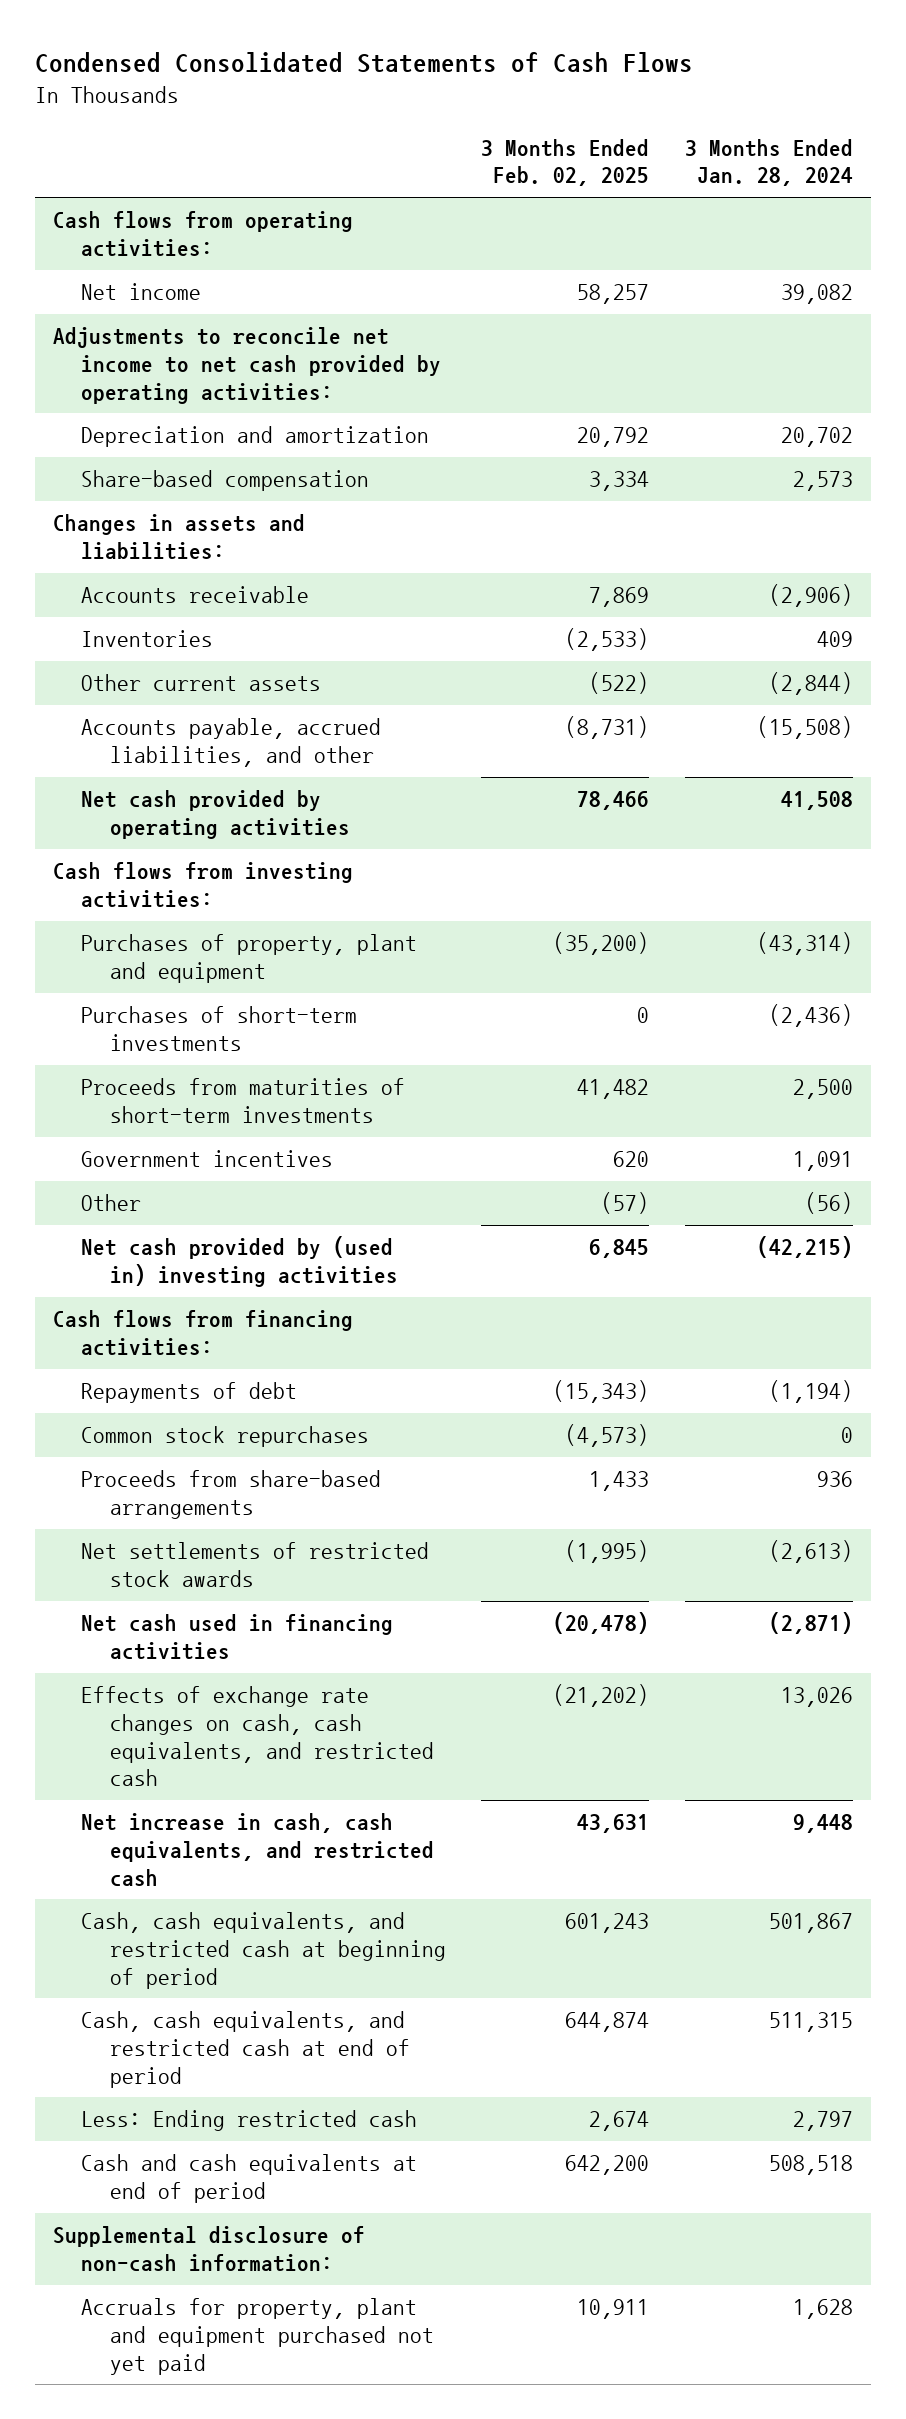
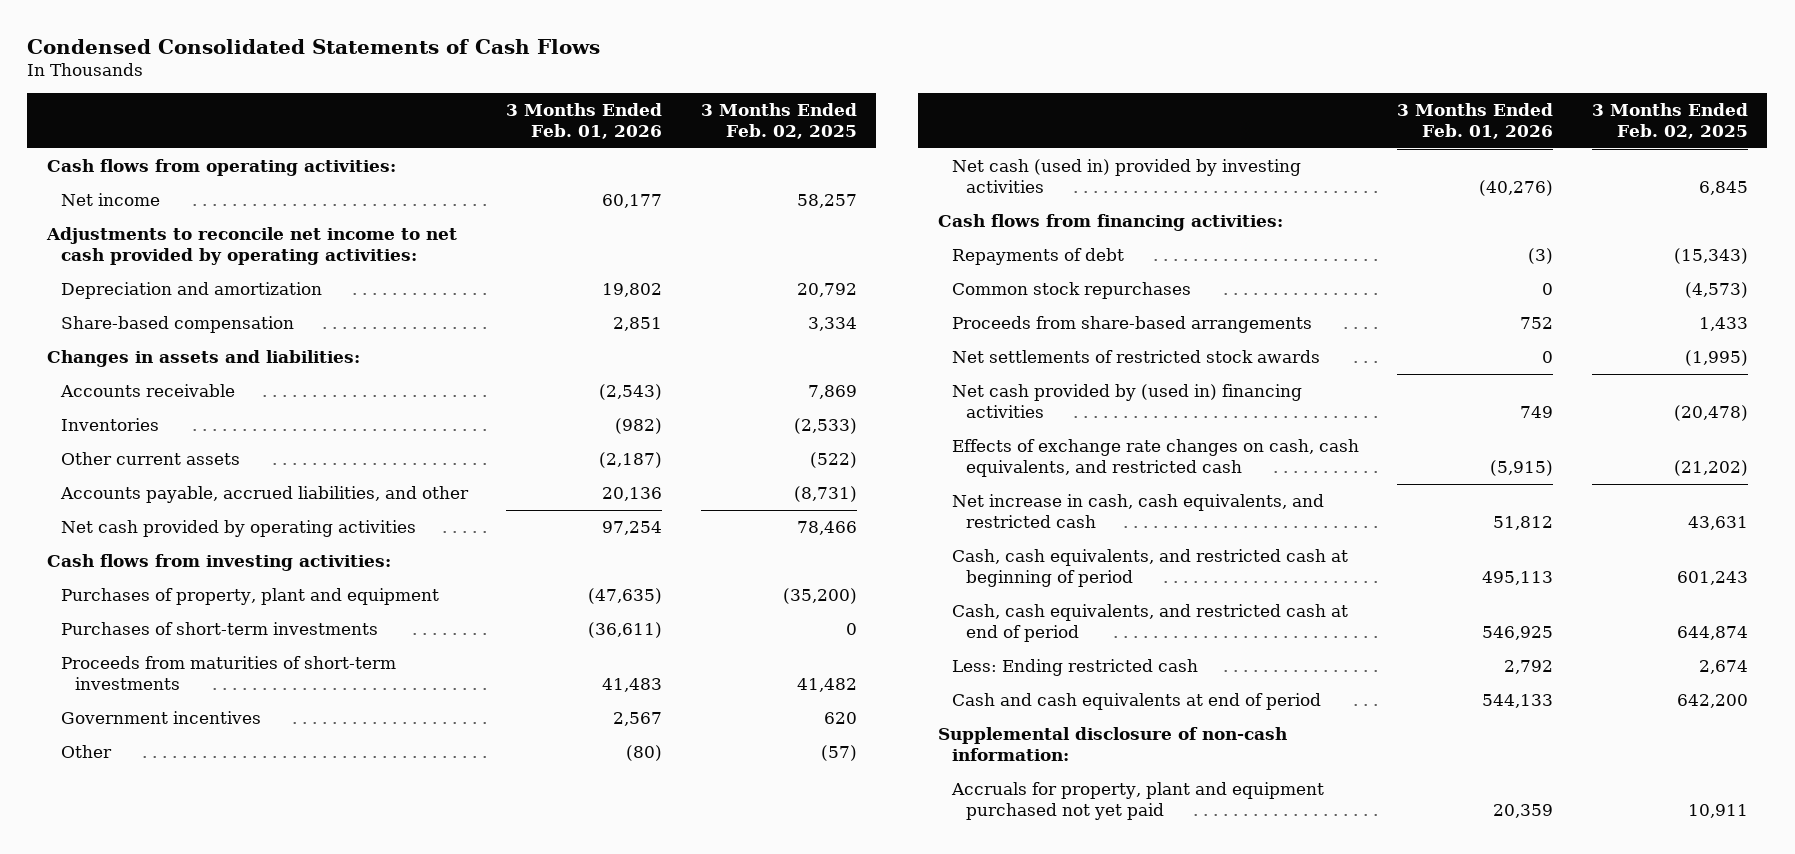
- | 3 Months Ended Feb. 02, 2025 | 3 Months Ended Jan. 28, 2024
+ | 3 Months Ended Feb. 01, 2026 | 3 Months Ended Feb. 02, 2025
- Net cash provided by (used in) investing activities | 6,845 | (42,215)
+ Net cash (used in) provided by investing activities | (40,276) | 6,845
- Net cash used in financing activities | (20,478) | (2,871)
+ Net cash provided by (used in) financing activities | 749 | (20,478)

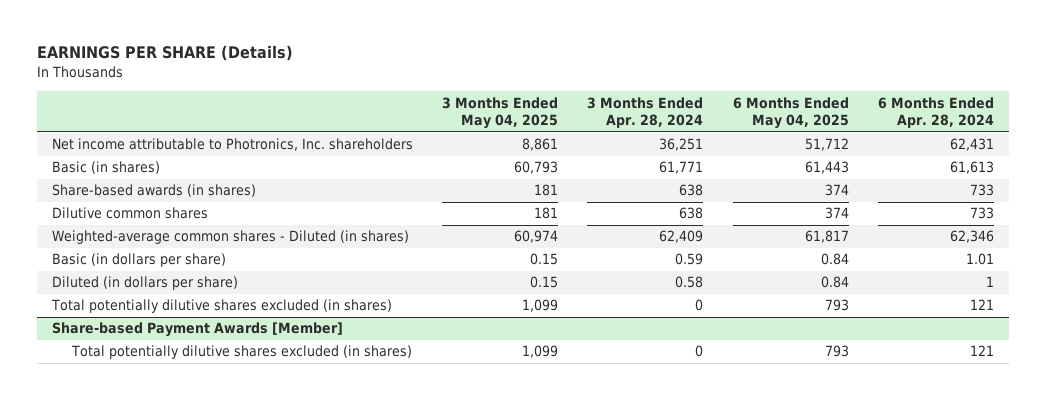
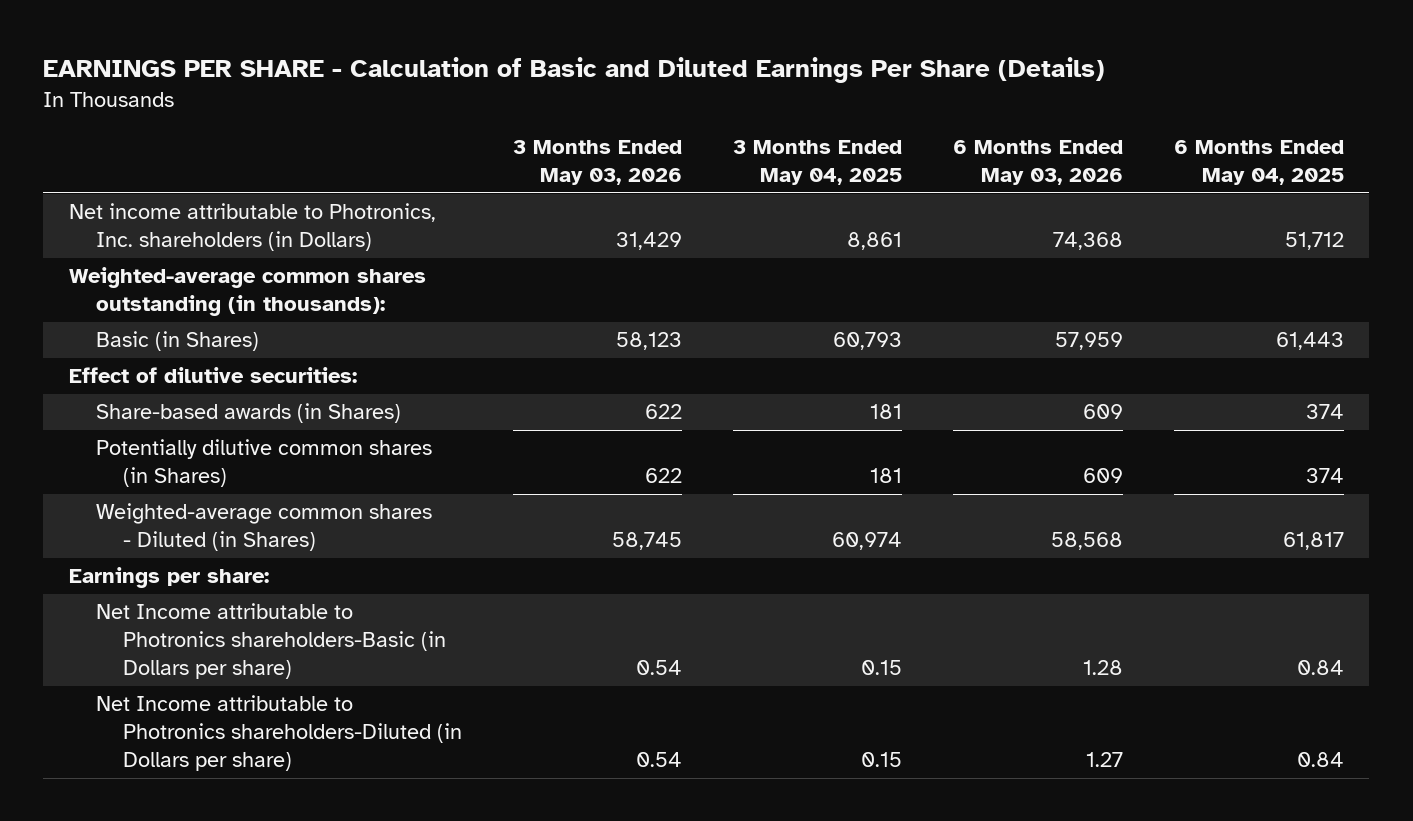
- EARNINGS PER SHARE (Details)
+ EARNINGS PER SHARE - Calculation of Basic and Diluted Earnings Per Share (Details)
- | 3 Months Ended May 04, 2025 | 3 Months Ended Apr. 28, 2024 | 6 Months Ended May 04, 2025 | 6 Months Ended Apr. 28, 2024
+ | 3 Months Ended May 03, 2026 | 3 Months Ended May 04, 2025 | 6 Months Ended May 03, 2026 | 6 Months Ended May 04, 2025
- Net income attributable to Photronics, Inc. shareholders | 8,861 | 36,251 | 51,712 | 62,431
- Basic (in shares) | 60,793 | 61,771 | 61,443 | 61,613
- Share-based awards (in shares) | 181 | 638 | 374 | 733
- Dilutive common shares | 181 | 638 | 374 | 733
- Weighted-average common shares - Diluted (in shares) | 60,974 | 62,409 | 61,817 | 62,346
- Basic (in dollars per share) | 0.15 | 0.59 | 0.84 | 1.01
- Diluted (in dollars per share) | 0.15 | 0.58 | 0.84 | 1
- Total potentially dilutive shares excluded (in shares) | 1,099 | 0 | 793 | 121
- Share-based Payment Awards [Member]
- Total potentially dilutive shares excluded (in shares) | 1,099 | 0 | 793 | 121
+ Net income attributable to Photronics, Inc. shareholders (in Dollars) | 31,429 | 8,861 | 74,368 | 51,712
+ Weighted-average common shares outstanding (in thousands):
+ Basic (in Shares) | 58,123 | 60,793 | 57,959 | 61,443
+ Effect of dilutive securities:
+ Share-based awards (in Shares) | 622 | 181 | 609 | 374
+ Potentially dilutive common shares (in Shares) | 622 | 181 | 609 | 374
+ Weighted-average common shares - Diluted (in Shares) | 58,745 | 60,974 | 58,568 | 61,817
+ Earnings per share:
+ Net Income attributable to Photronics shareholders-Basic (in Dollars per share) | 0.54 | 0.15 | 1.28 | 0.84
+ Net Income attributable to Photronics shareholders-Diluted (in Dollars per share) | 0.54 | 0.15 | 1.27 | 0.84

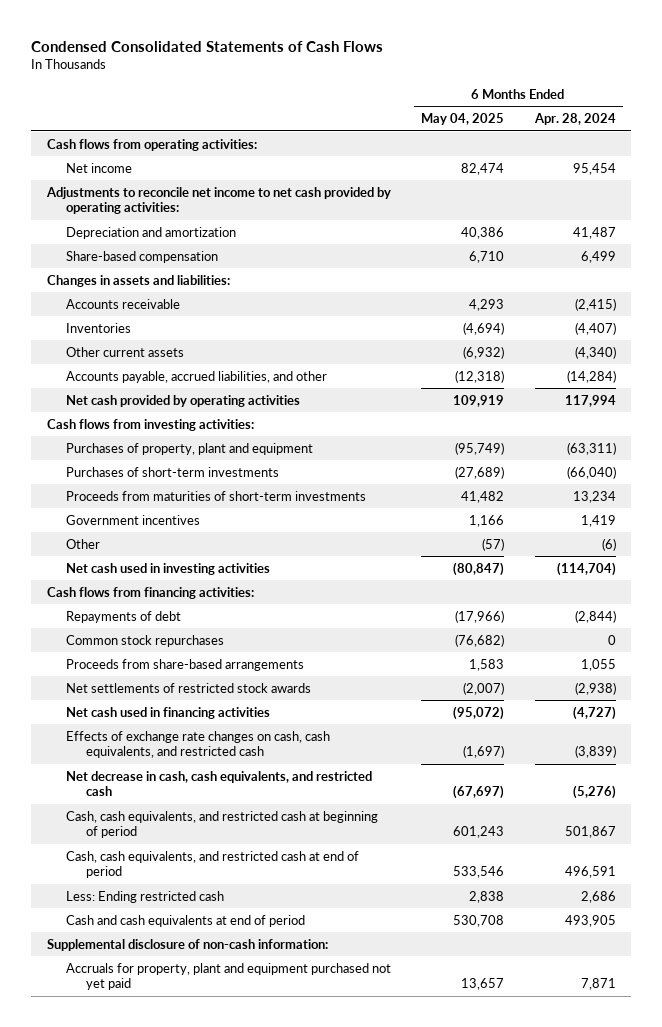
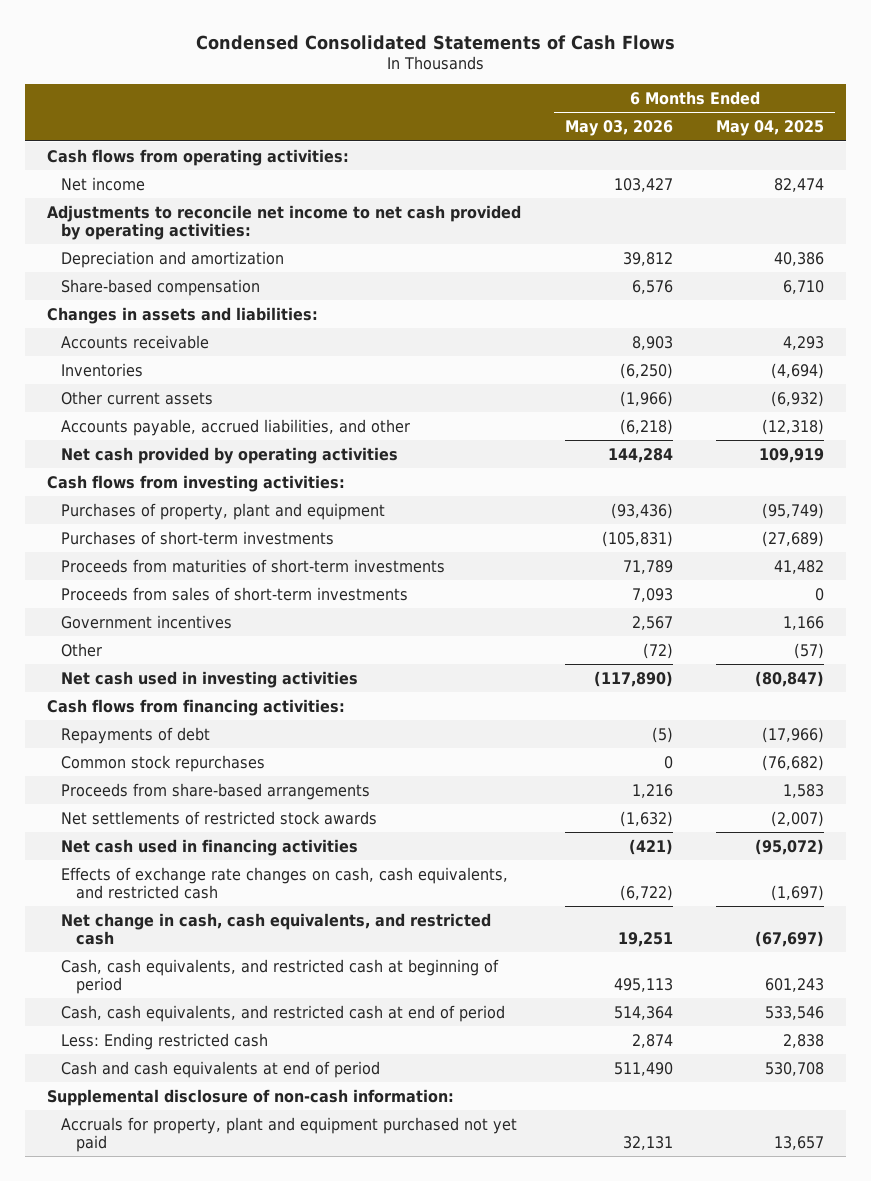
- | 6 Months Ended May 04, 2025 | 6 Months Ended Apr. 28, 2024
+ | 6 Months Ended May 03, 2026 | 6 Months Ended May 04, 2025
+ Proceeds from sales of short-term investments | 7,093 | 0
- Net decrease in cash, cash equivalents, and restricted cash | (67,697) | (5,276)
+ Net change in cash, cash equivalents, and restricted cash | 19,251 | (67,697)

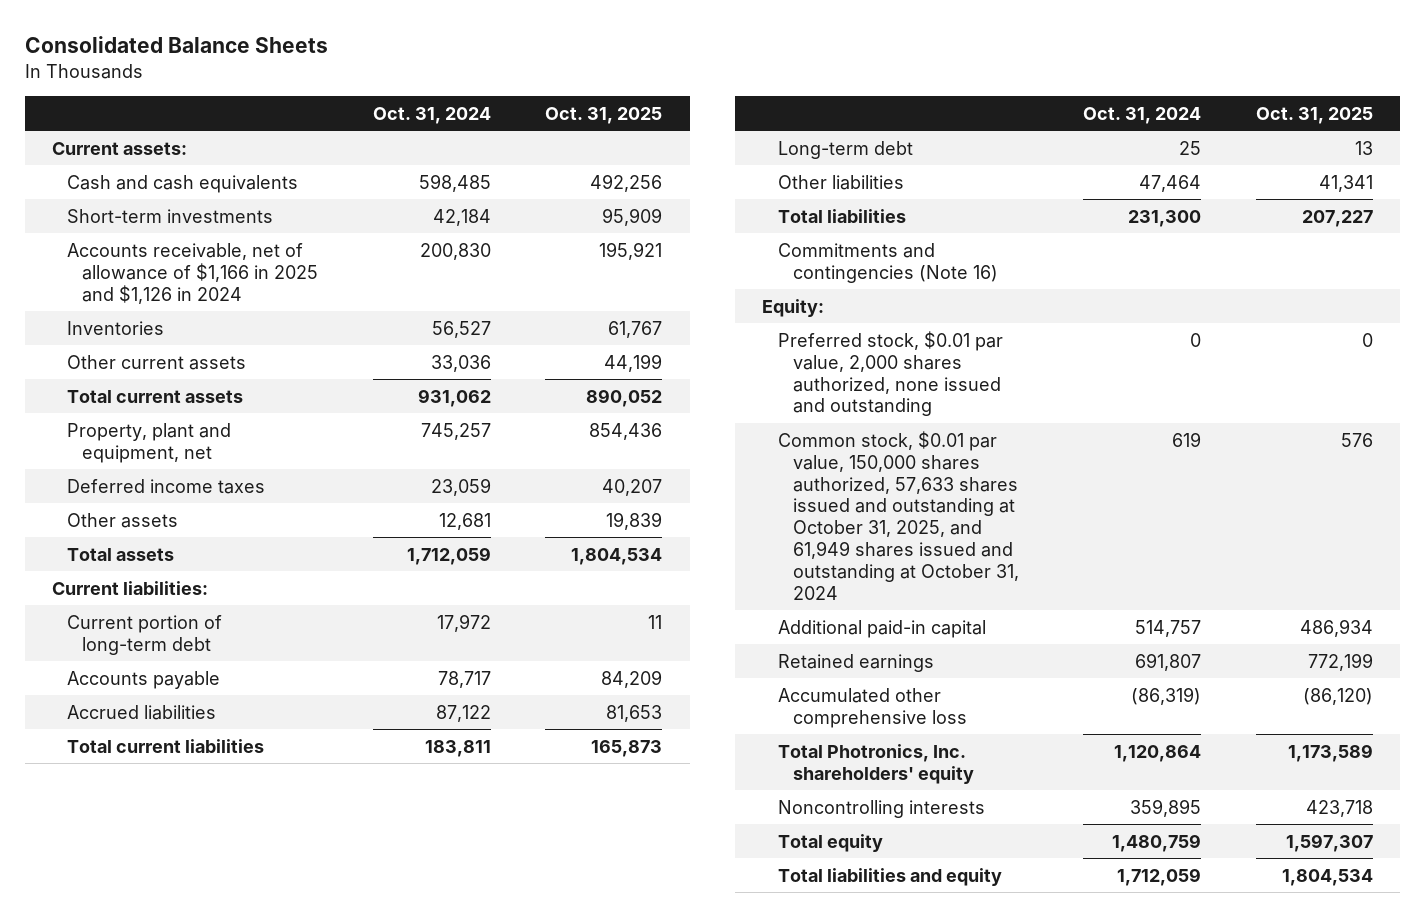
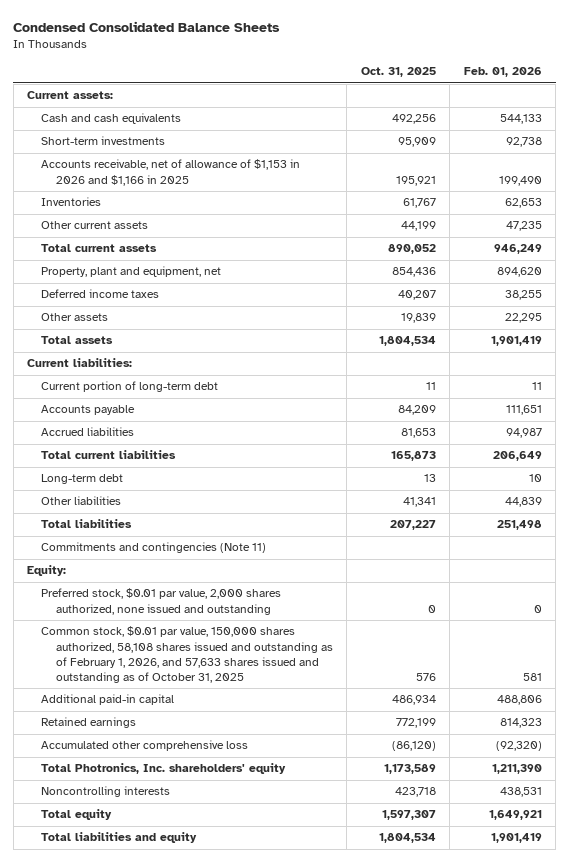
- Consolidated Balance Sheets
+ Condensed Consolidated Balance Sheets
- | Oct. 31, 2024 | Oct. 31, 2025
+ | Oct. 31, 2025 | Feb. 01, 2026
- Accounts receivable, net of allowance of $1,166 in 2025 and $1,126 in 2024 | 200,830 | 195,921
+ Accounts receivable, net of allowance of $1,153 in 2026 and $1,166 in 2025 | 195,921 | 199,490
- Commitments and contingencies (Note 16)
+ Commitments and contingencies (Note 11)
- Common stock, $0.01 par value, 150,000 shares authorized, 57,633 shares issued and outstanding at October 31, 2025, and 61,949 shares issued and outstanding at October 31, 2024 | 619 | 576
+ Common stock, $0.01 par value, 150,000 shares authorized, 58,108 shares issued and outstanding as of February 1, 2026, and 57,633 shares issued and outstanding as of October 31, 2025 | 576 | 581

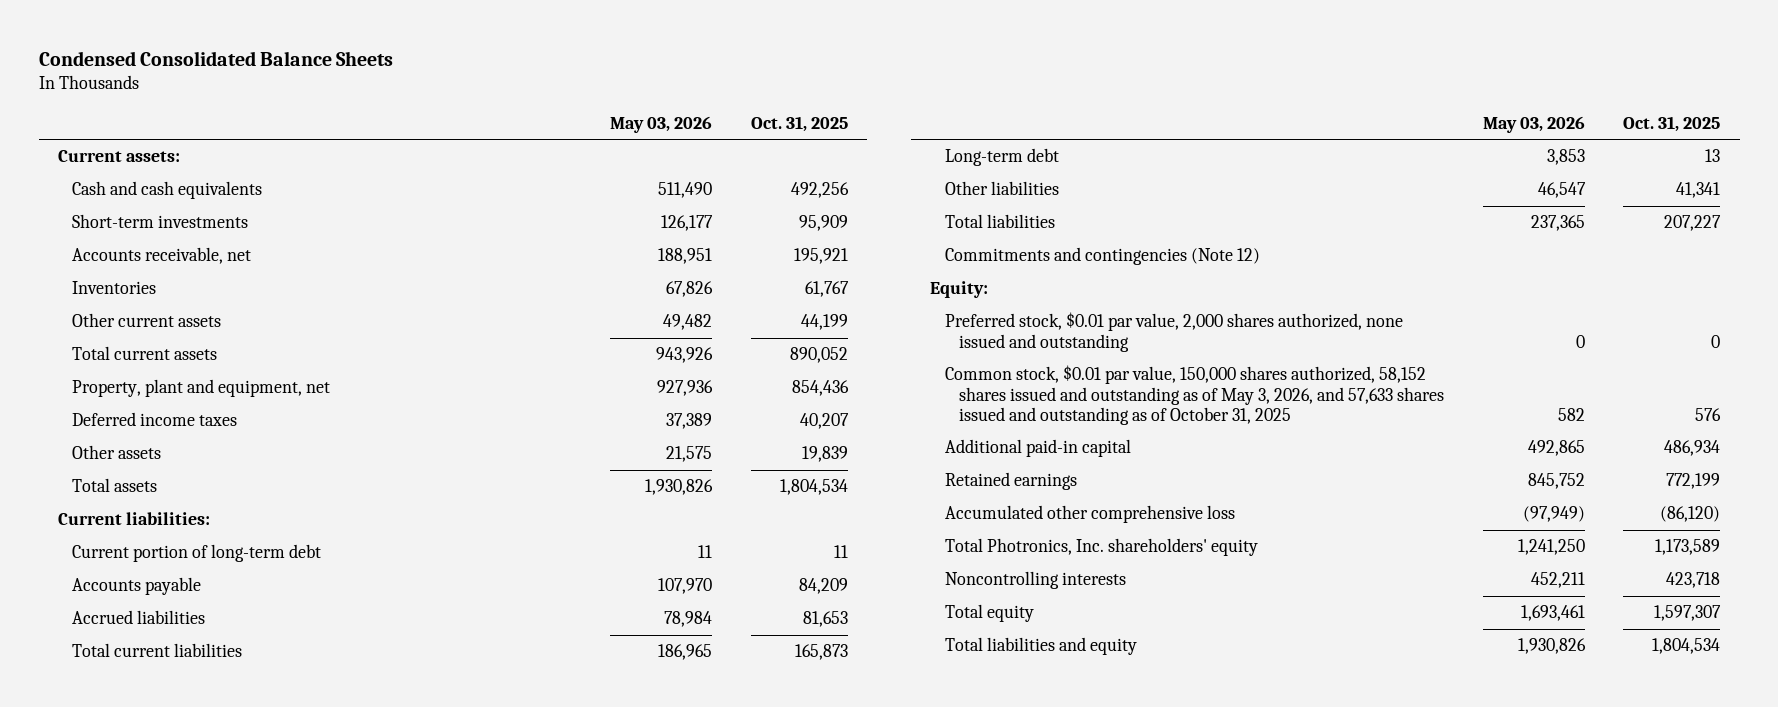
- | Oct. 31, 2025 | Feb. 01, 2026
+ | May 03, 2026 | Oct. 31, 2025
- Accounts receivable, net of allowance of $1,153 in 2026 and $1,166 in 2025 | 195,921 | 199,490
+ Accounts receivable, net | 188,951 | 195,921
- Commitments and contingencies (Note 11)
+ Commitments and contingencies (Note 12)
- Common stock, $0.01 par value, 150,000 shares authorized, 58,108 shares issued and outstanding as of February 1, 2026, and 57,633 shares issued and outstanding as of October 31, 2025 | 576 | 581
+ Common stock, $0.01 par value, 150,000 shares authorized, 58,152 shares issued and outstanding as of May 3, 2026, and 57,633 shares issued and outstanding as of October 31, 2025 | 582 | 576

